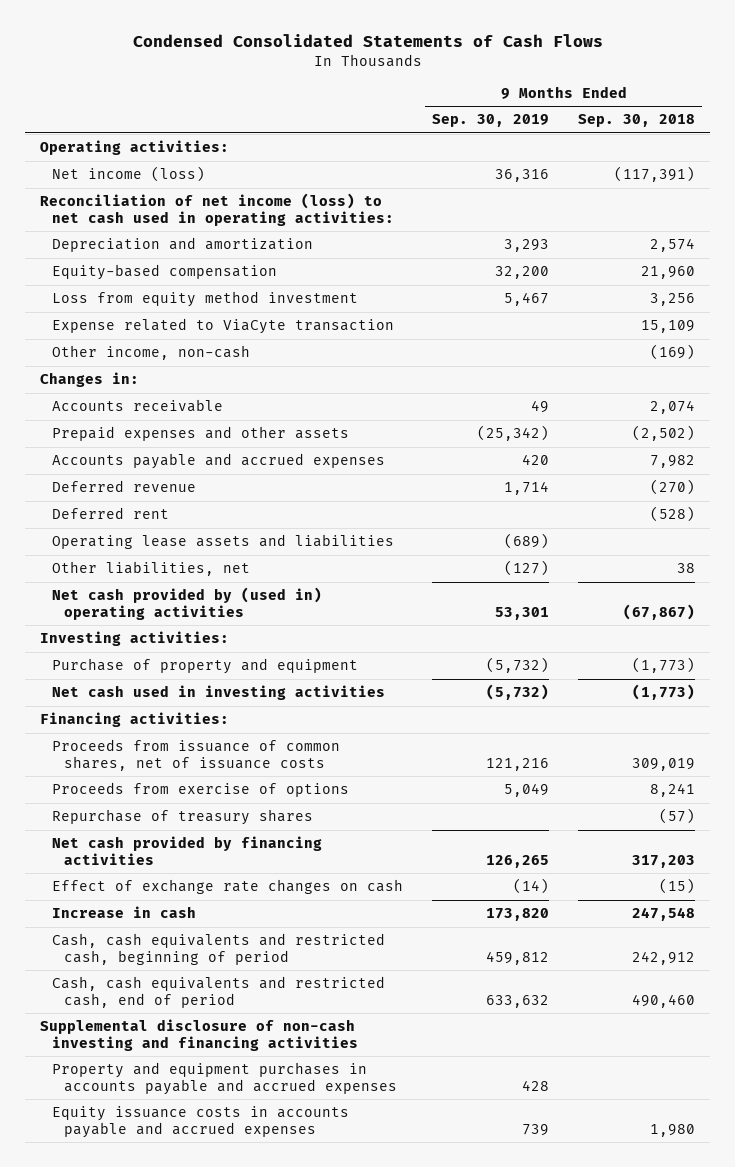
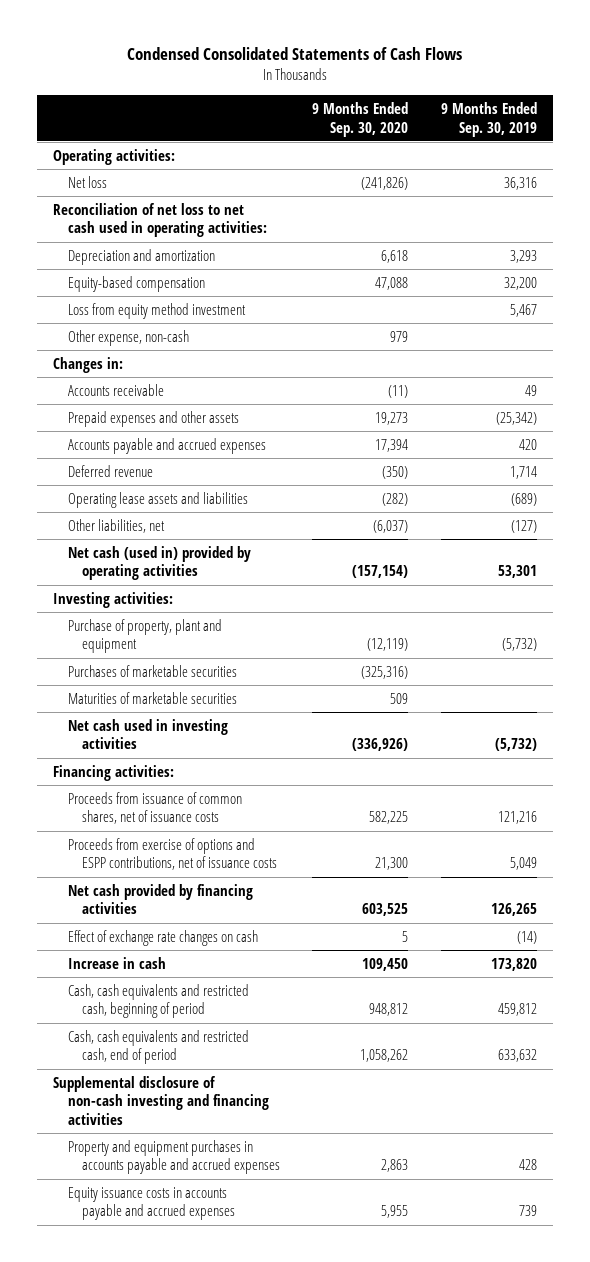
- | 9 Months Ended Sep. 30, 2019 | 9 Months Ended Sep. 30, 2018
+ | 9 Months Ended Sep. 30, 2020 | 9 Months Ended Sep. 30, 2019
- Net income (loss) | 36,316 | (117,391)
- Reconciliation of net income (loss) to net cash used in operating activities:
+ Net loss | (241,826) | 36,316
+ Reconciliation of net loss to net cash used in operating activities:
- Expense related to ViaCyte transaction | | 15,109
- Other income, non-cash | | (169)
+ Other expense, non-cash | 979 |
- Deferred rent | | (528)
- Net cash provided by (used in) operating activities | 53,301 | (67,867)
+ Net cash (used in) provided by operating activities | (157,154) | 53,301
- Purchase of property and equipment | (5,732) | (1,773)
+ Purchase of property, plant and equipment | (12,119) | (5,732)
+ Purchases of marketable securities | (325,316) |
+ Maturities of marketable securities | 509 |
- Proceeds from exercise of options | 5,049 | 8,241
- Repurchase of treasury shares | | (57)
+ Proceeds from exercise of options and ESPP contributions, net of issuance costs | 21,300 | 5,049

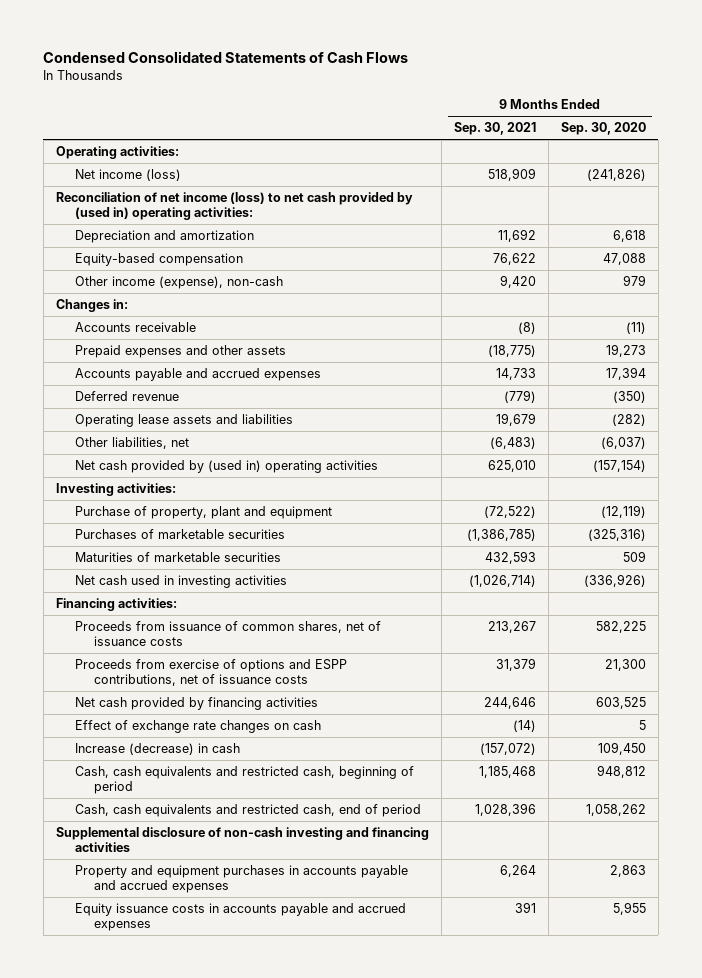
- | 9 Months Ended Sep. 30, 2020 | 9 Months Ended Sep. 30, 2019
+ | 9 Months Ended Sep. 30, 2021 | 9 Months Ended Sep. 30, 2020
- Net loss | (241,826) | 36,316
- Reconciliation of net loss to net cash used in operating activities:
+ Net income (loss) | 518,909 | (241,826)
+ Reconciliation of net income (loss) to net cash provided by (used in) operating activities:
- Loss from equity method investment | | 5,467
- Other expense, non-cash | 979 |
+ Other income (expense), non-cash | 9,420 | 979
- Net cash (used in) provided by operating activities | (157,154) | 53,301
+ Net cash provided by (used in) operating activities | 625,010 | (157,154)
- Increase in cash | 109,450 | 173,820
+ Increase (decrease) in cash | (157,072) | 109,450

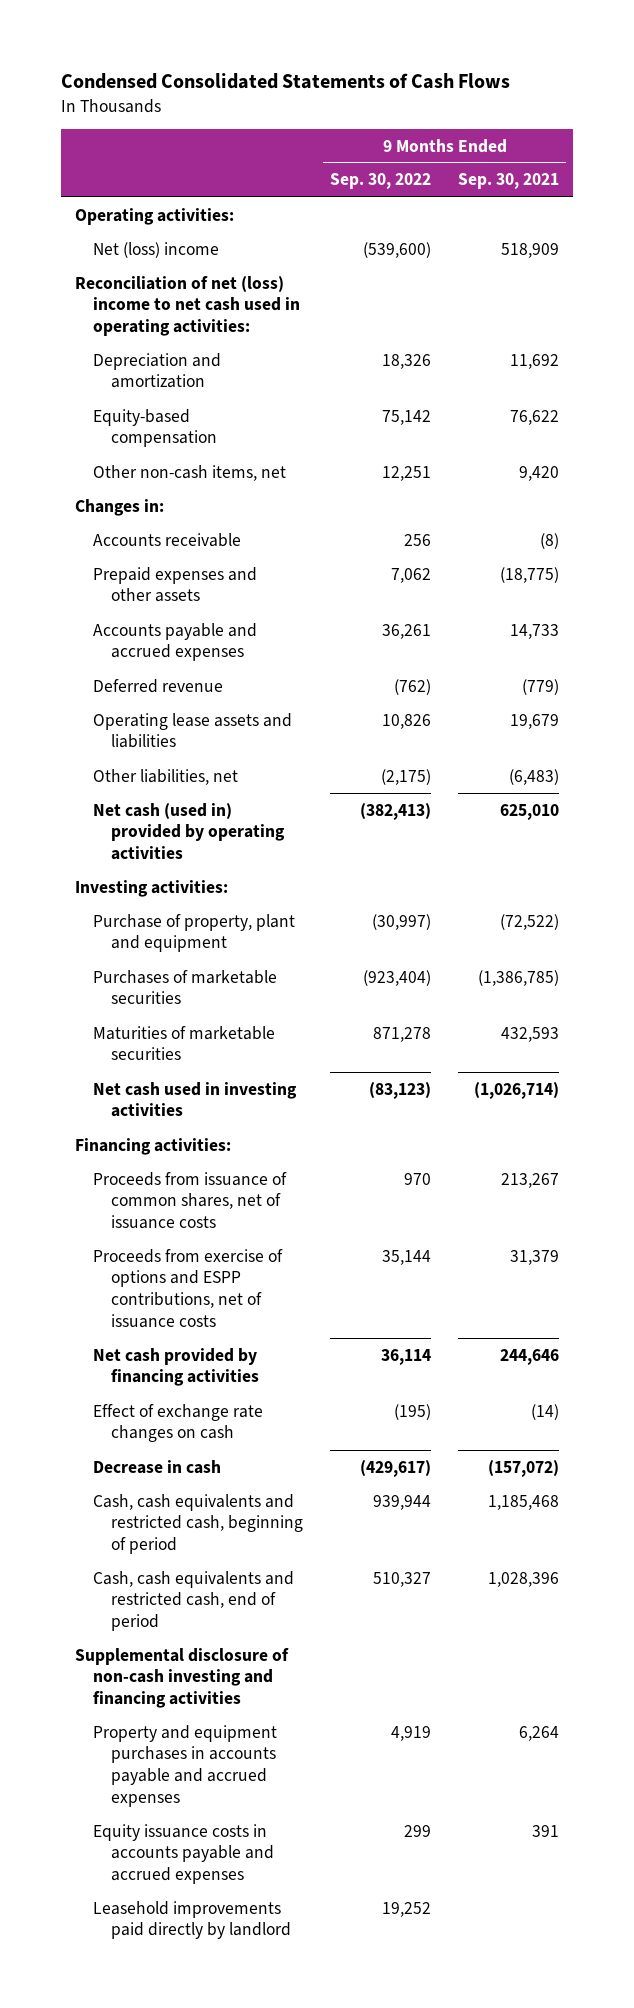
- | 9 Months Ended Sep. 30, 2021 | 9 Months Ended Sep. 30, 2020
+ | 9 Months Ended Sep. 30, 2022 | 9 Months Ended Sep. 30, 2021
- Net income (loss) | 518,909 | (241,826)
- Reconciliation of net income (loss) to net cash provided by (used in) operating activities:
+ Net (loss) income | (539,600) | 518,909
+ Reconciliation of net (loss) income to net cash used in operating activities:
- Other income (expense), non-cash | 9,420 | 979
+ Other non-cash items, net | 12,251 | 9,420
- Net cash provided by (used in) operating activities | 625,010 | (157,154)
+ Net cash (used in) provided by operating activities | (382,413) | 625,010
- Increase (decrease) in cash | (157,072) | 109,450
+ Decrease in cash | (429,617) | (157,072)
+ Leasehold improvements paid directly by landlord | 19,252 |

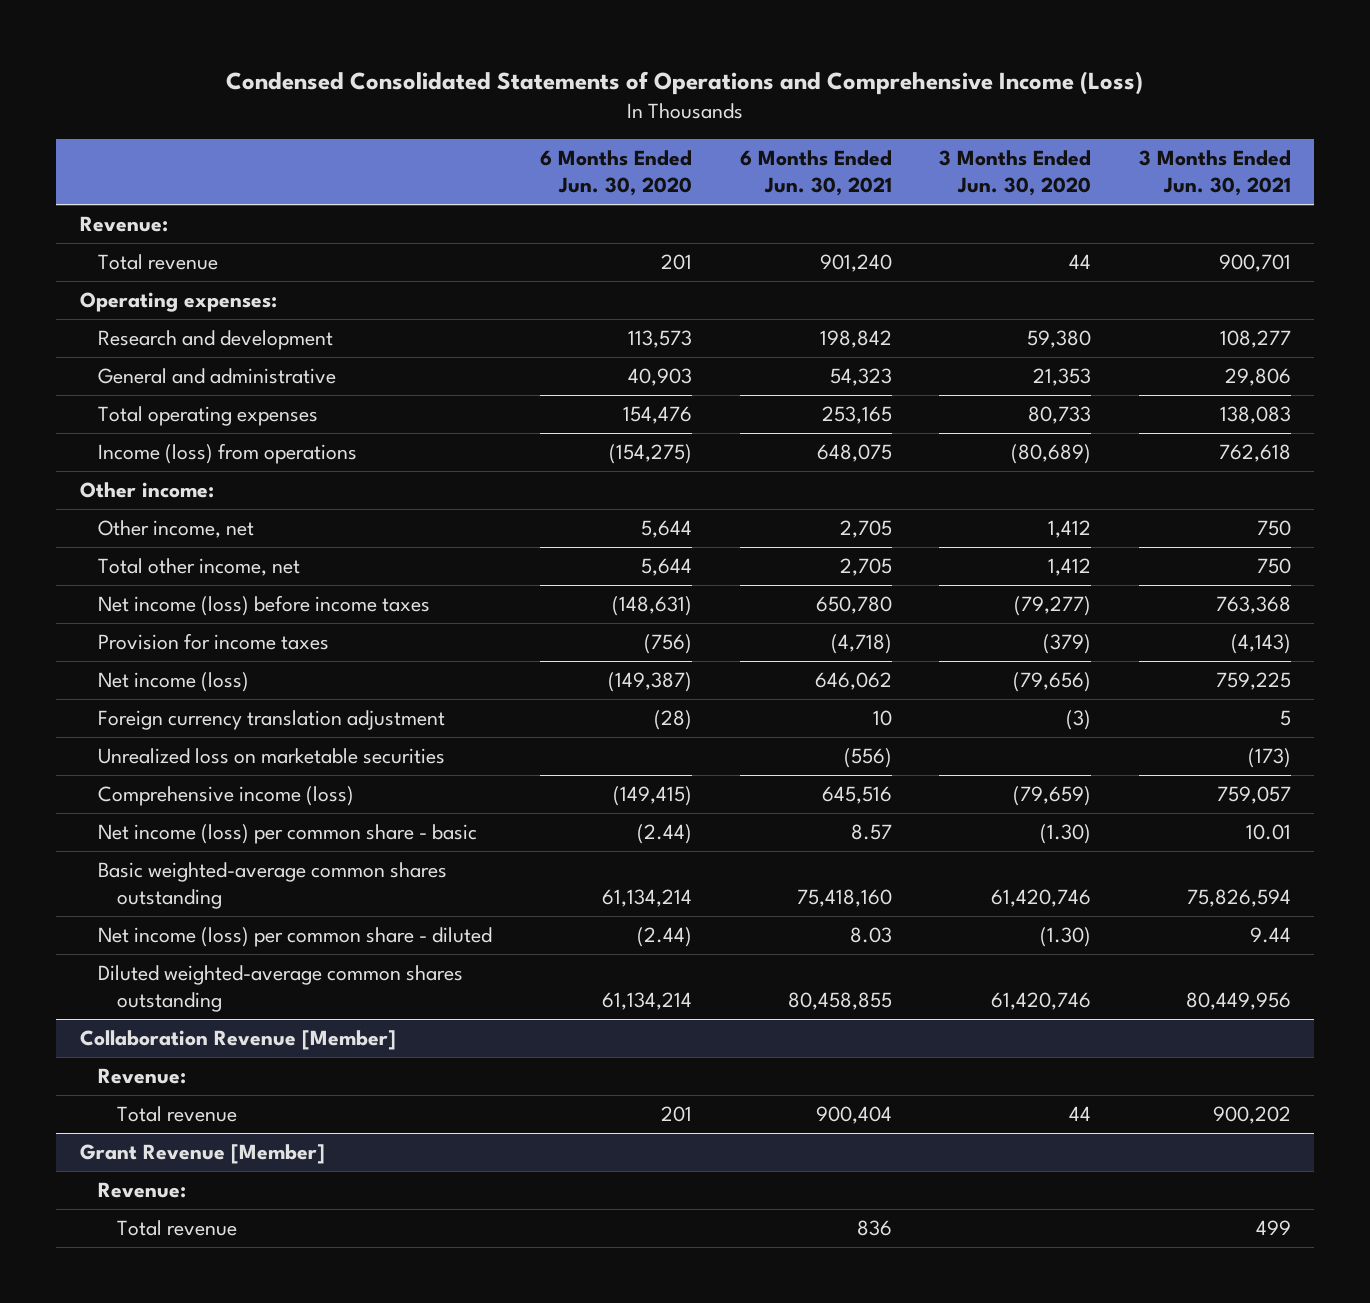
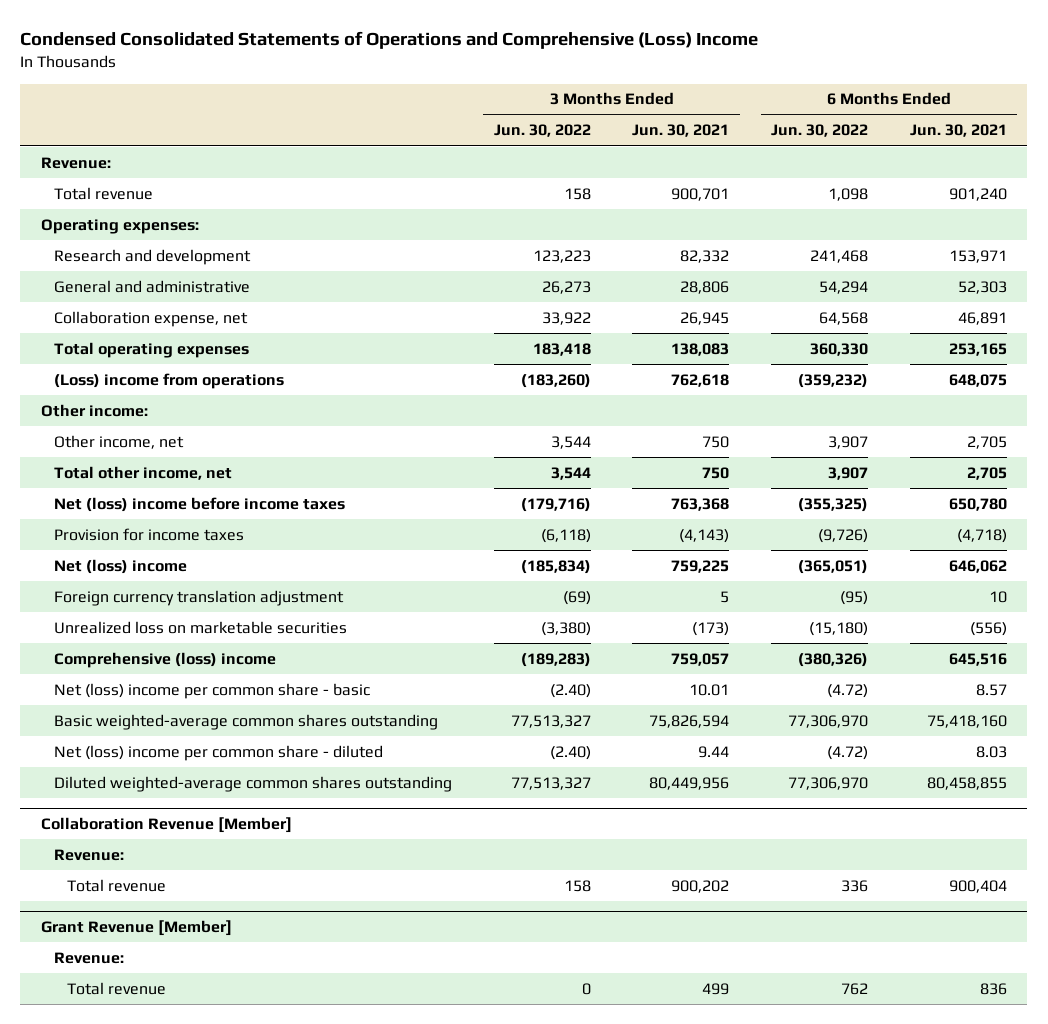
- Condensed Consolidated Statements of Operations and Comprehensive Income (Loss)
+ Condensed Consolidated Statements of Operations and Comprehensive (Loss) Income
- | 6 Months Ended Jun. 30, 2020 | 6 Months Ended Jun. 30, 2021 | 3 Months Ended Jun. 30, 2020 | 3 Months Ended Jun. 30, 2021
+ | 3 Months Ended Jun. 30, 2022 | 3 Months Ended Jun. 30, 2021 | 6 Months Ended Jun. 30, 2022 | 6 Months Ended Jun. 30, 2021
- Research and development | 113,573 | 198,842 | 59,380 | 108,277
- General and administrative | 40,903 | 54,323 | 21,353 | 29,806
+ Research and development | 123,223 | 82,332 | 241,468 | 153,971
+ General and administrative | 26,273 | 28,806 | 54,294 | 52,303
+ Collaboration expense, net | 33,922 | 26,945 | 64,568 | 46,891
- Income (loss) from operations | (154,275) | 648,075 | (80,689) | 762,618
+ (Loss) income from operations | (183,260) | 762,618 | (359,232) | 648,075
- Net income (loss) before income taxes | (148,631) | 650,780 | (79,277) | 763,368
+ Net (loss) income before income taxes | (179,716) | 763,368 | (355,325) | 650,780
- Net income (loss) | (149,387) | 646,062 | (79,656) | 759,225
+ Net (loss) income | (185,834) | 759,225 | (365,051) | 646,062
- Comprehensive income (loss) | (149,415) | 645,516 | (79,659) | 759,057
- Net income (loss) per common share - basic | (2.44) | 8.57 | (1.30) | 10.01
+ Comprehensive (loss) income | (189,283) | 759,057 | (380,326) | 645,516
+ Net (loss) income per common share - basic | (2.40) | 10.01 | (4.72) | 8.57
- Net income (loss) per common share - diluted | (2.44) | 8.03 | (1.30) | 9.44
+ Net (loss) income per common share - diluted | (2.40) | 9.44 | (4.72) | 8.03

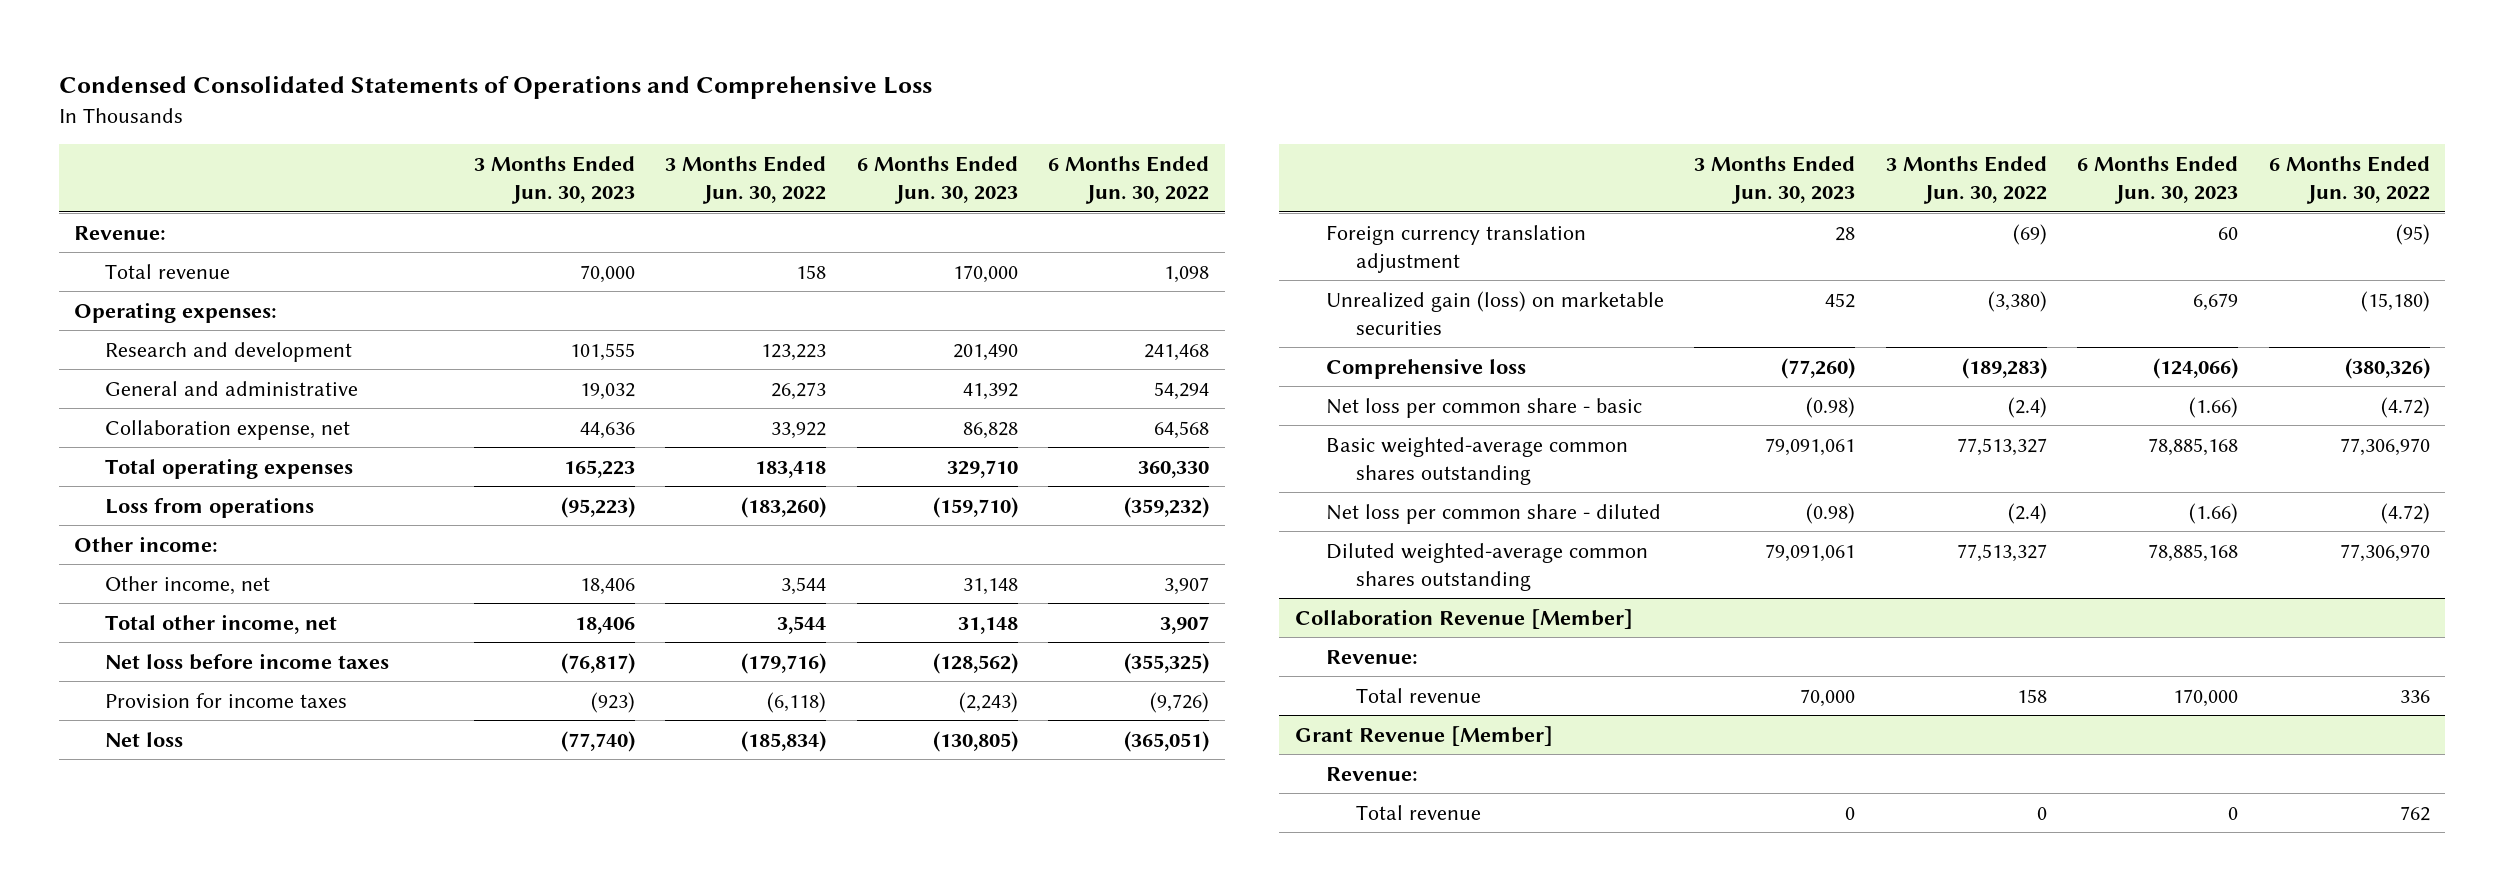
- Condensed Consolidated Statements of Operations and Comprehensive (Loss) Income
+ Condensed Consolidated Statements of Operations and Comprehensive Loss
- | 3 Months Ended Jun. 30, 2022 | 3 Months Ended Jun. 30, 2021 | 6 Months Ended Jun. 30, 2022 | 6 Months Ended Jun. 30, 2021
+ | 3 Months Ended Jun. 30, 2023 | 3 Months Ended Jun. 30, 2022 | 6 Months Ended Jun. 30, 2023 | 6 Months Ended Jun. 30, 2022
- (Loss) income from operations | (183,260) | 762,618 | (359,232) | 648,075
+ Loss from operations | (95,223) | (183,260) | (159,710) | (359,232)
- Net (loss) income before income taxes | (179,716) | 763,368 | (355,325) | 650,780
+ Net loss before income taxes | (76,817) | (179,716) | (128,562) | (355,325)
- Net (loss) income | (185,834) | 759,225 | (365,051) | 646,062
+ Net loss | (77,740) | (185,834) | (130,805) | (365,051)
- Unrealized loss on marketable securities | (3,380) | (173) | (15,180) | (556)
- Comprehensive (loss) income | (189,283) | 759,057 | (380,326) | 645,516
- Net (loss) income per common share - basic | (2.40) | 10.01 | (4.72) | 8.57
+ Unrealized gain (loss) on marketable securities | 452 | (3,380) | 6,679 | (15,180)
+ Comprehensive loss | (77,260) | (189,283) | (124,066) | (380,326)
+ Net loss per common share - basic | (0.98) | (2.4) | (1.66) | (4.72)
- Net (loss) income per common share - diluted | (2.40) | 9.44 | (4.72) | 8.03
+ Net loss per common share - diluted | (0.98) | (2.4) | (1.66) | (4.72)

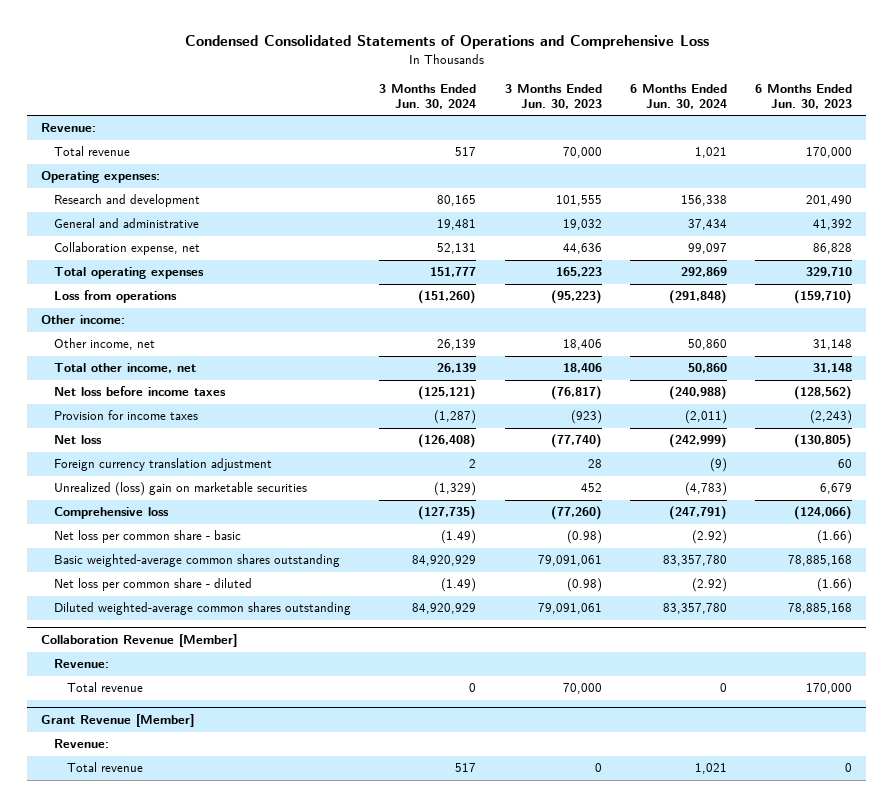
- | 3 Months Ended Jun. 30, 2023 | 3 Months Ended Jun. 30, 2022 | 6 Months Ended Jun. 30, 2023 | 6 Months Ended Jun. 30, 2022
+ | 3 Months Ended Jun. 30, 2024 | 3 Months Ended Jun. 30, 2023 | 6 Months Ended Jun. 30, 2024 | 6 Months Ended Jun. 30, 2023
- Unrealized gain (loss) on marketable securities | 452 | (3,380) | 6,679 | (15,180)
+ Unrealized (loss) gain on marketable securities | (1,329) | 452 | (4,783) | 6,679

